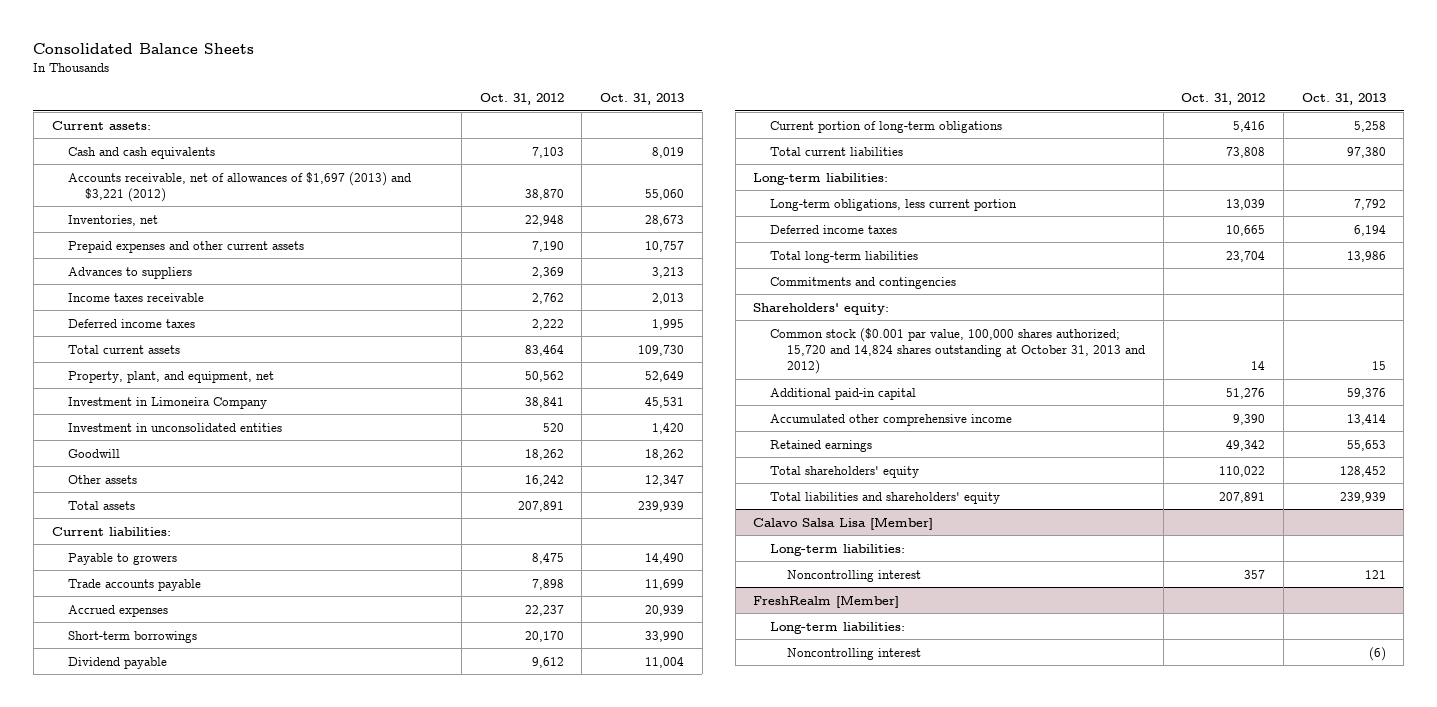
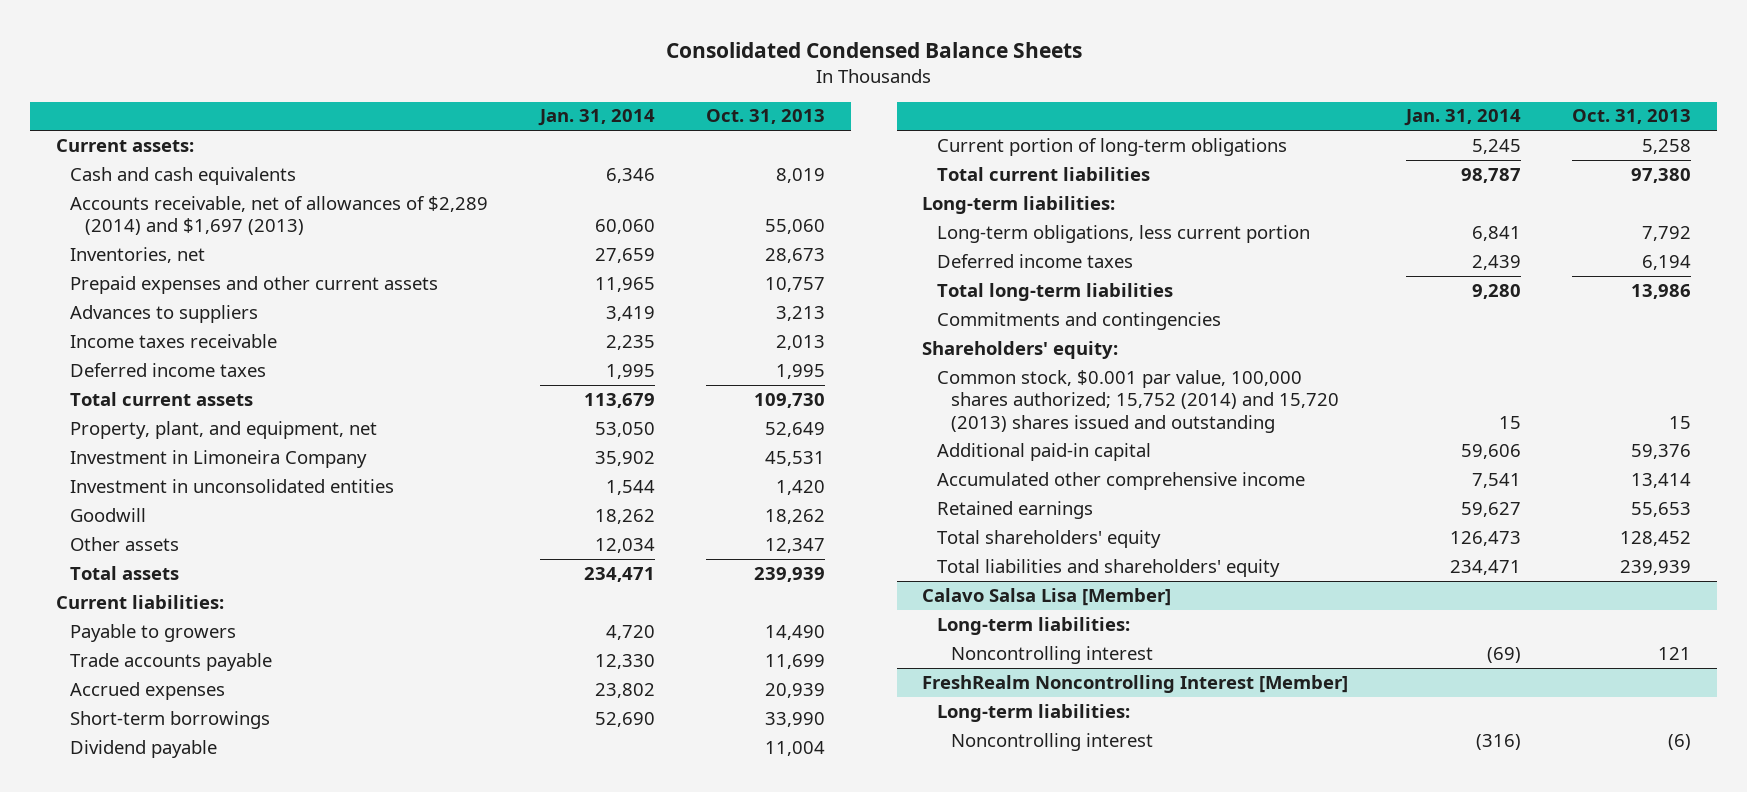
- Consolidated Balance Sheets
+ Consolidated Condensed Balance Sheets
- | Oct. 31, 2012 | Oct. 31, 2013
+ | Jan. 31, 2014 | Oct. 31, 2013
- Accounts receivable, net of allowances of $1,697 (2013) and $3,221 (2012) | 38,870 | 55,060
+ Accounts receivable, net of allowances of $2,289 (2014) and $1,697 (2013) | 60,060 | 55,060
- Common stock ($0.001 par value, 100,000 shares authorized; 15,720 and 14,824 shares outstanding at October 31, 2013 and 2012) | 14 | 15
+ Common stock, $0.001 par value, 100,000 shares authorized; 15,752 (2014) and 15,720 (2013) shares issued and outstanding | 15 | 15
- FreshRealm [Member]
+ FreshRealm Noncontrolling Interest [Member]

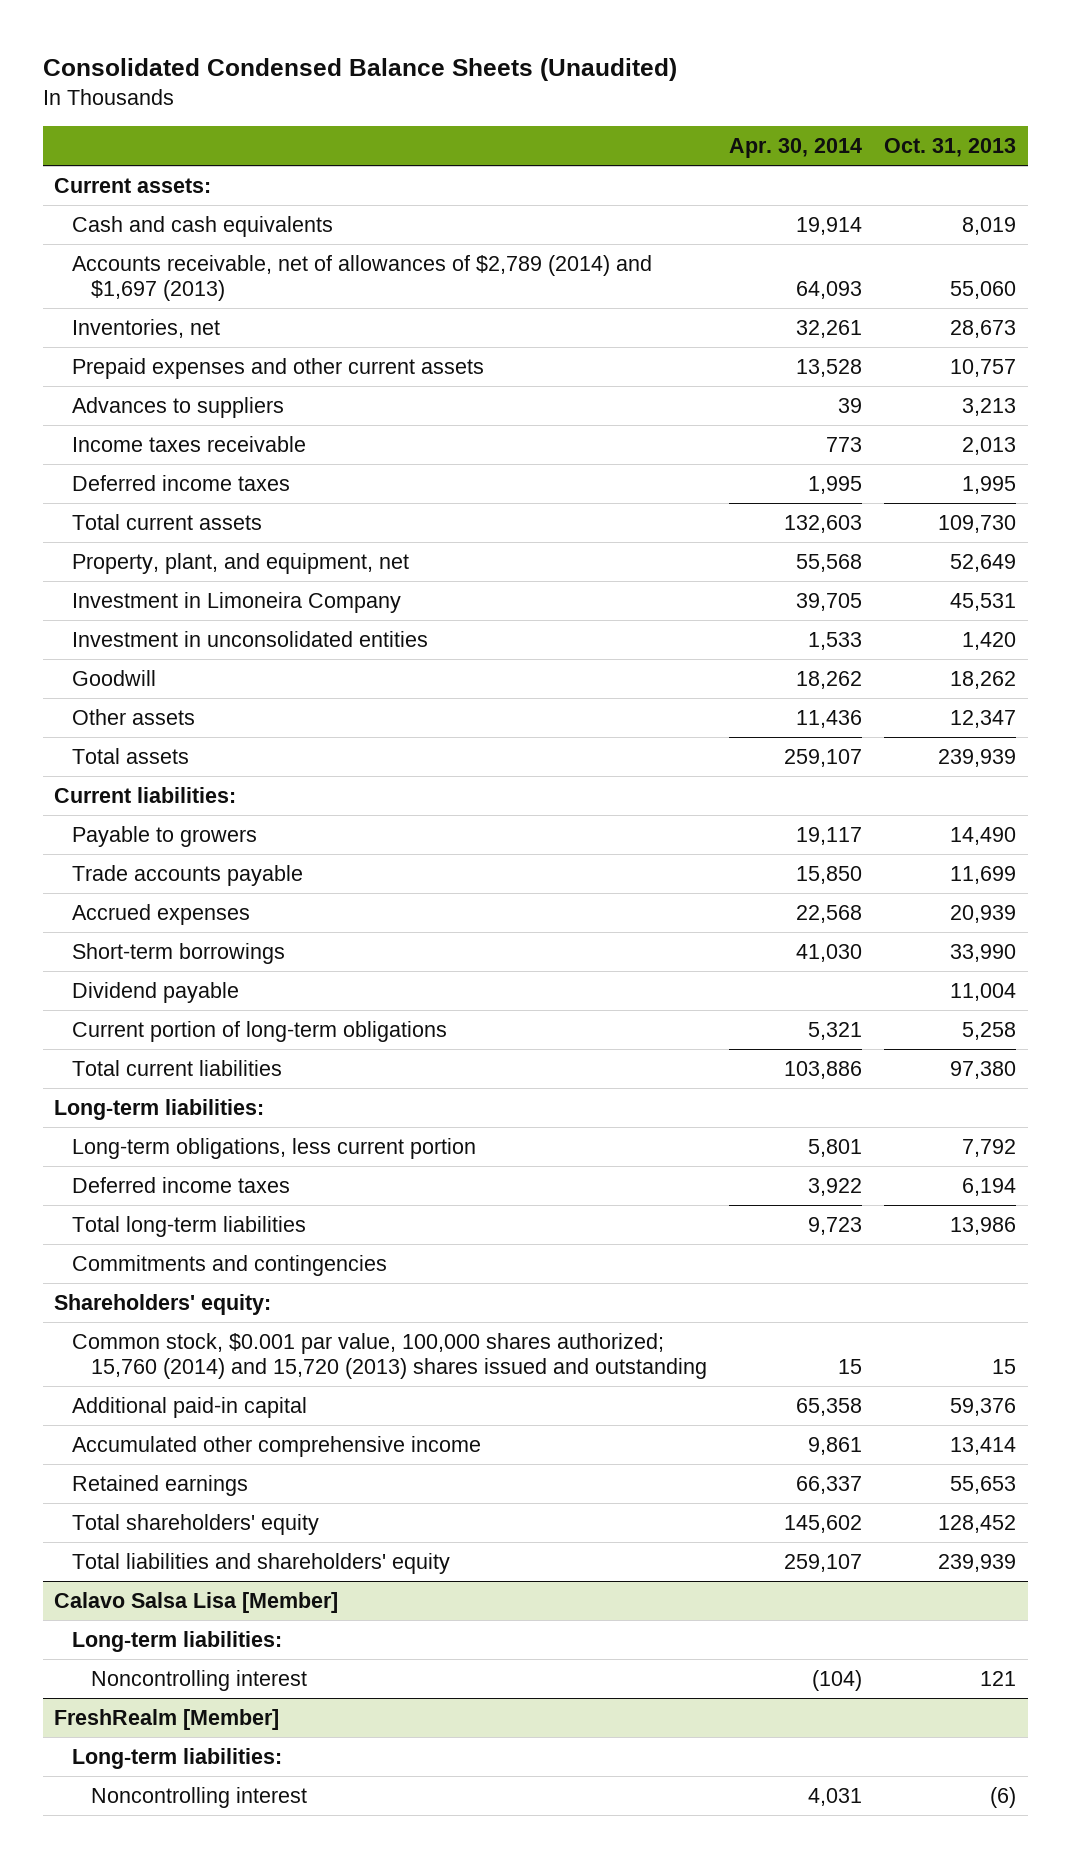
- Consolidated Condensed Balance Sheets
+ Consolidated Condensed Balance Sheets (Unaudited)
- | Jan. 31, 2014 | Oct. 31, 2013
+ | Apr. 30, 2014 | Oct. 31, 2013
- Accounts receivable, net of allowances of $2,289 (2014) and $1,697 (2013) | 60,060 | 55,060
+ Accounts receivable, net of allowances of $2,789 (2014) and $1,697 (2013) | 64,093 | 55,060
- Common stock, $0.001 par value, 100,000 shares authorized; 15,752 (2014) and 15,720 (2013) shares issued and outstanding | 15 | 15
+ Common stock, $0.001 par value, 100,000 shares authorized; 15,760 (2014) and 15,720 (2013) shares issued and outstanding | 15 | 15
- FreshRealm Noncontrolling Interest [Member]
+ FreshRealm [Member]

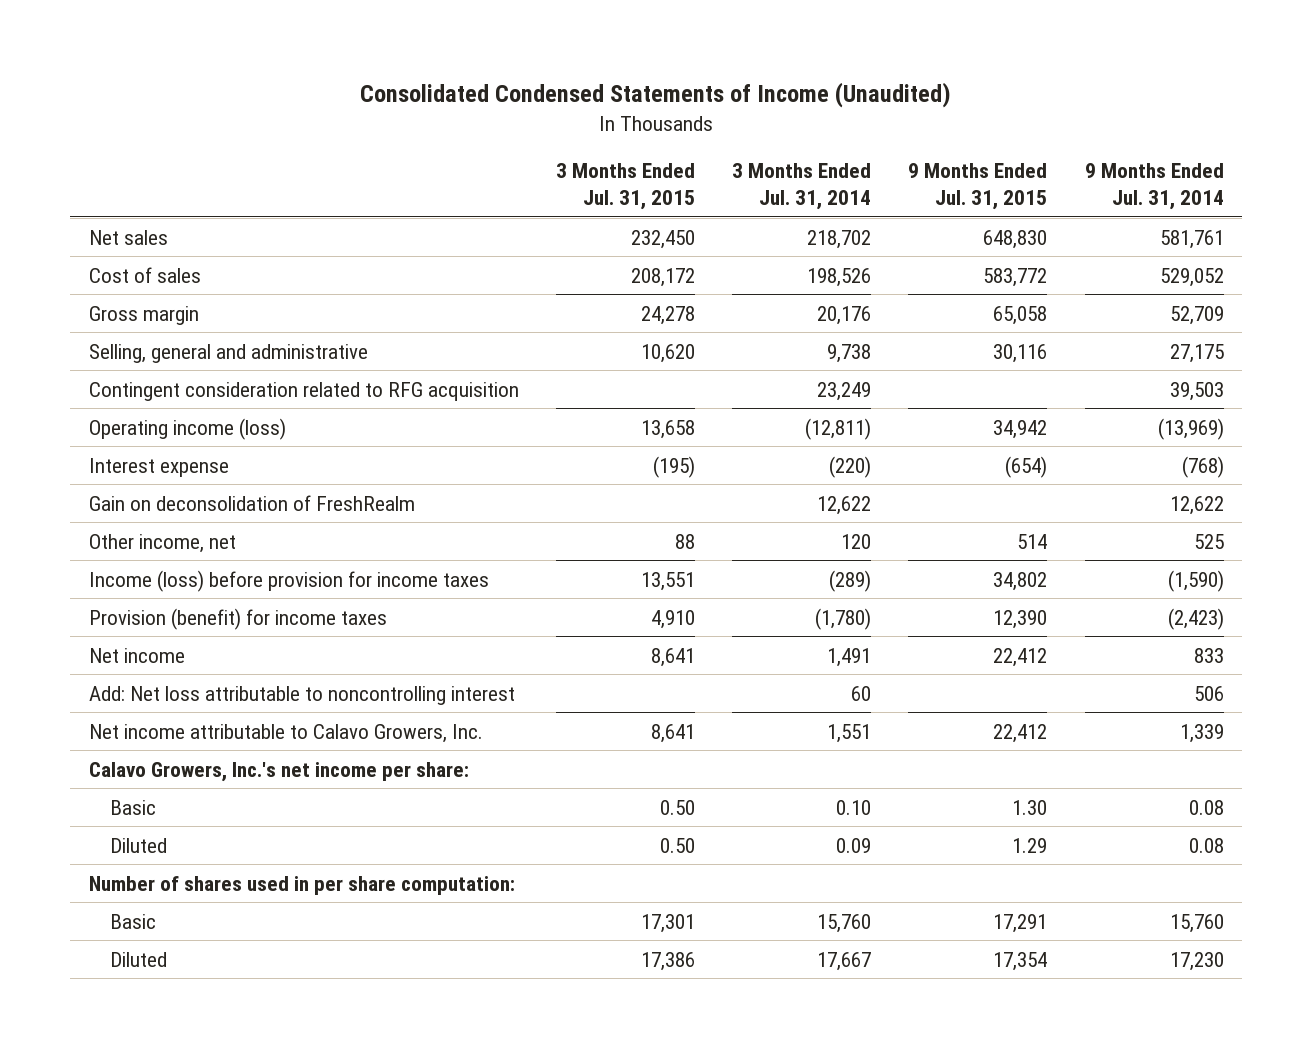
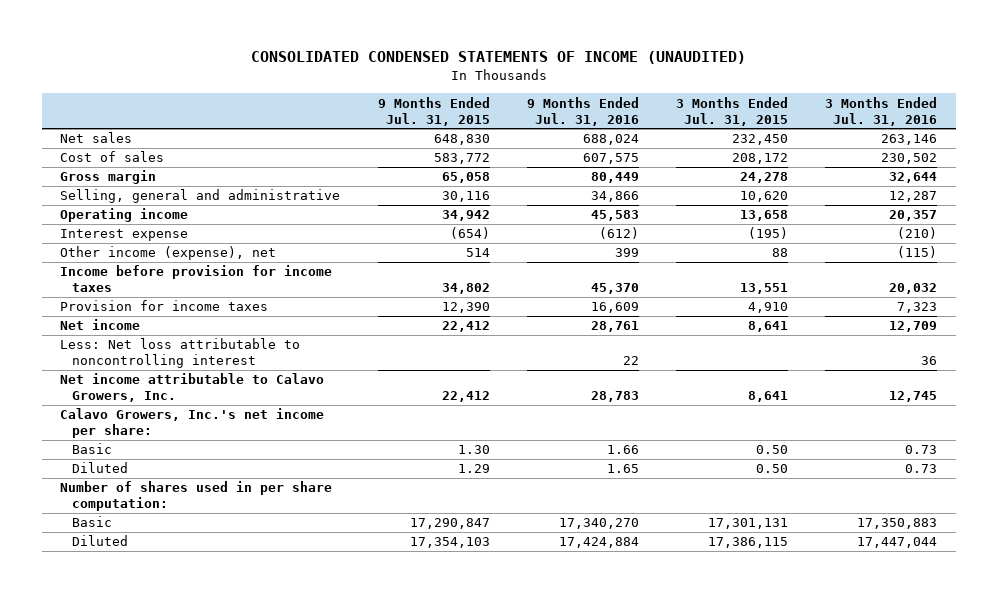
- Consolidated Condensed Statements of Income (Unaudited)
+ CONSOLIDATED CONDENSED STATEMENTS OF INCOME (UNAUDITED)
- | 3 Months Ended Jul. 31, 2015 | 3 Months Ended Jul. 31, 2014 | 9 Months Ended Jul. 31, 2015 | 9 Months Ended Jul. 31, 2014
+ | 9 Months Ended Jul. 31, 2015 | 9 Months Ended Jul. 31, 2016 | 3 Months Ended Jul. 31, 2015 | 3 Months Ended Jul. 31, 2016
- Contingent consideration related to RFG acquisition | | 23,249 | | 39,503
- Operating income (loss) | 13,658 | (12,811) | 34,942 | (13,969)
+ Operating income | 34,942 | 45,583 | 13,658 | 20,357
- Gain on deconsolidation of FreshRealm | | 12,622 | | 12,622
- Other income, net | 88 | 120 | 514 | 525
- Income (loss) before provision for income taxes | 13,551 | (289) | 34,802 | (1,590)
- Provision (benefit) for income taxes | 4,910 | (1,780) | 12,390 | (2,423)
+ Other income (expense), net | 514 | 399 | 88 | (115)
+ Income before provision for income taxes | 34,802 | 45,370 | 13,551 | 20,032
+ Provision for income taxes | 12,390 | 16,609 | 4,910 | 7,323
- Add: Net loss attributable to noncontrolling interest | | 60 | | 506
+ Less: Net loss attributable to noncontrolling interest | | 22 | | 36
- Basic | 17,301 | 15,760 | 17,291 | 15,760
- Diluted | 17,386 | 17,667 | 17,354 | 17,230
+ Basic | 17,290,847 | 17,340,270 | 17,301,131 | 17,350,883
+ Diluted | 17,354,103 | 17,424,884 | 17,386,115 | 17,447,044

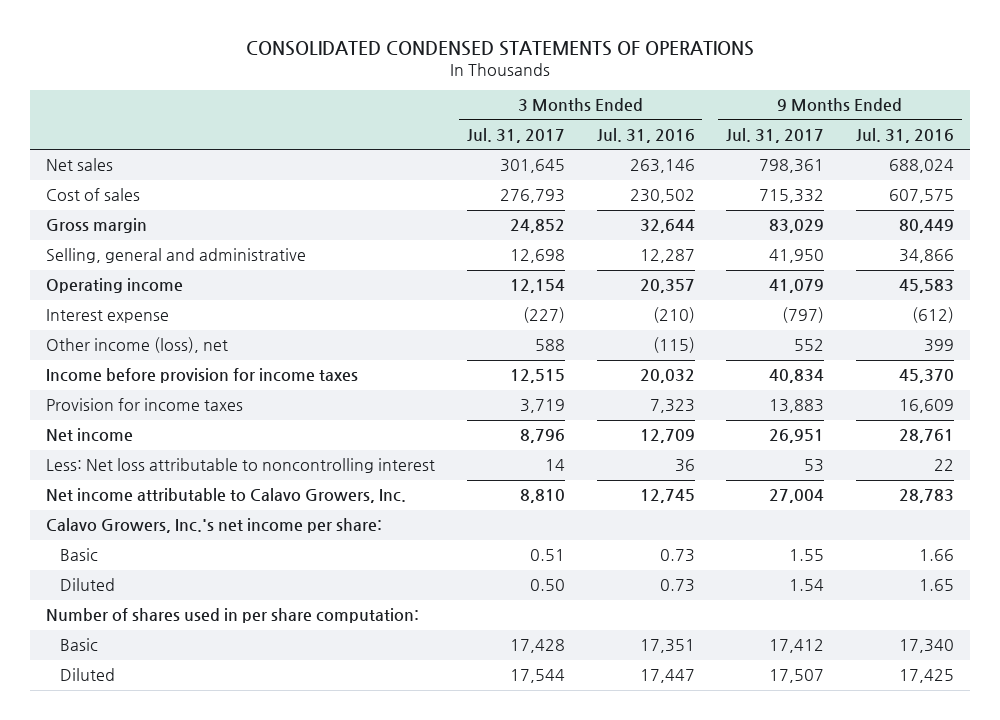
- CONSOLIDATED CONDENSED STATEMENTS OF INCOME (UNAUDITED)
+ CONSOLIDATED CONDENSED STATEMENTS OF OPERATIONS
- | 9 Months Ended Jul. 31, 2015 | 9 Months Ended Jul. 31, 2016 | 3 Months Ended Jul. 31, 2015 | 3 Months Ended Jul. 31, 2016
+ | 3 Months Ended Jul. 31, 2017 | 3 Months Ended Jul. 31, 2016 | 9 Months Ended Jul. 31, 2017 | 9 Months Ended Jul. 31, 2016
- Other income (expense), net | 514 | 399 | 88 | (115)
+ Other income (loss), net | 588 | (115) | 552 | 399
- Basic | 17,290,847 | 17,340,270 | 17,301,131 | 17,350,883
- Diluted | 17,354,103 | 17,424,884 | 17,386,115 | 17,447,044
+ Basic | 17,428 | 17,351 | 17,412 | 17,340
+ Diluted | 17,544 | 17,447 | 17,507 | 17,425

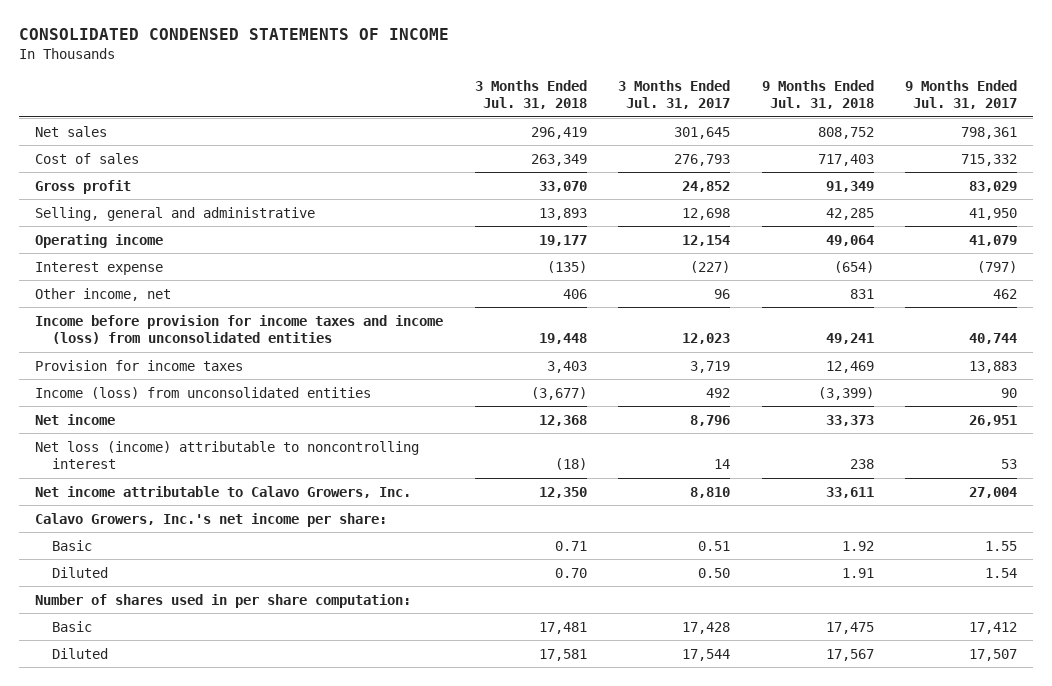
- CONSOLIDATED CONDENSED STATEMENTS OF OPERATIONS
+ CONSOLIDATED CONDENSED STATEMENTS OF INCOME
- | 3 Months Ended Jul. 31, 2017 | 3 Months Ended Jul. 31, 2016 | 9 Months Ended Jul. 31, 2017 | 9 Months Ended Jul. 31, 2016
+ | 3 Months Ended Jul. 31, 2018 | 3 Months Ended Jul. 31, 2017 | 9 Months Ended Jul. 31, 2018 | 9 Months Ended Jul. 31, 2017
- Gross margin | 24,852 | 32,644 | 83,029 | 80,449
+ Gross profit | 33,070 | 24,852 | 91,349 | 83,029
- Other income (loss), net | 588 | (115) | 552 | 399
- Income before provision for income taxes | 12,515 | 20,032 | 40,834 | 45,370
+ Other income, net | 406 | 96 | 831 | 462
+ Income before provision for income taxes and income (loss) from unconsolidated entities | 19,448 | 12,023 | 49,241 | 40,744
+ Income (loss) from unconsolidated entities | (3,677) | 492 | (3,399) | 90
- Less: Net loss attributable to noncontrolling interest | 14 | 36 | 53 | 22
+ Net loss (income) attributable to noncontrolling interest | (18) | 14 | 238 | 53

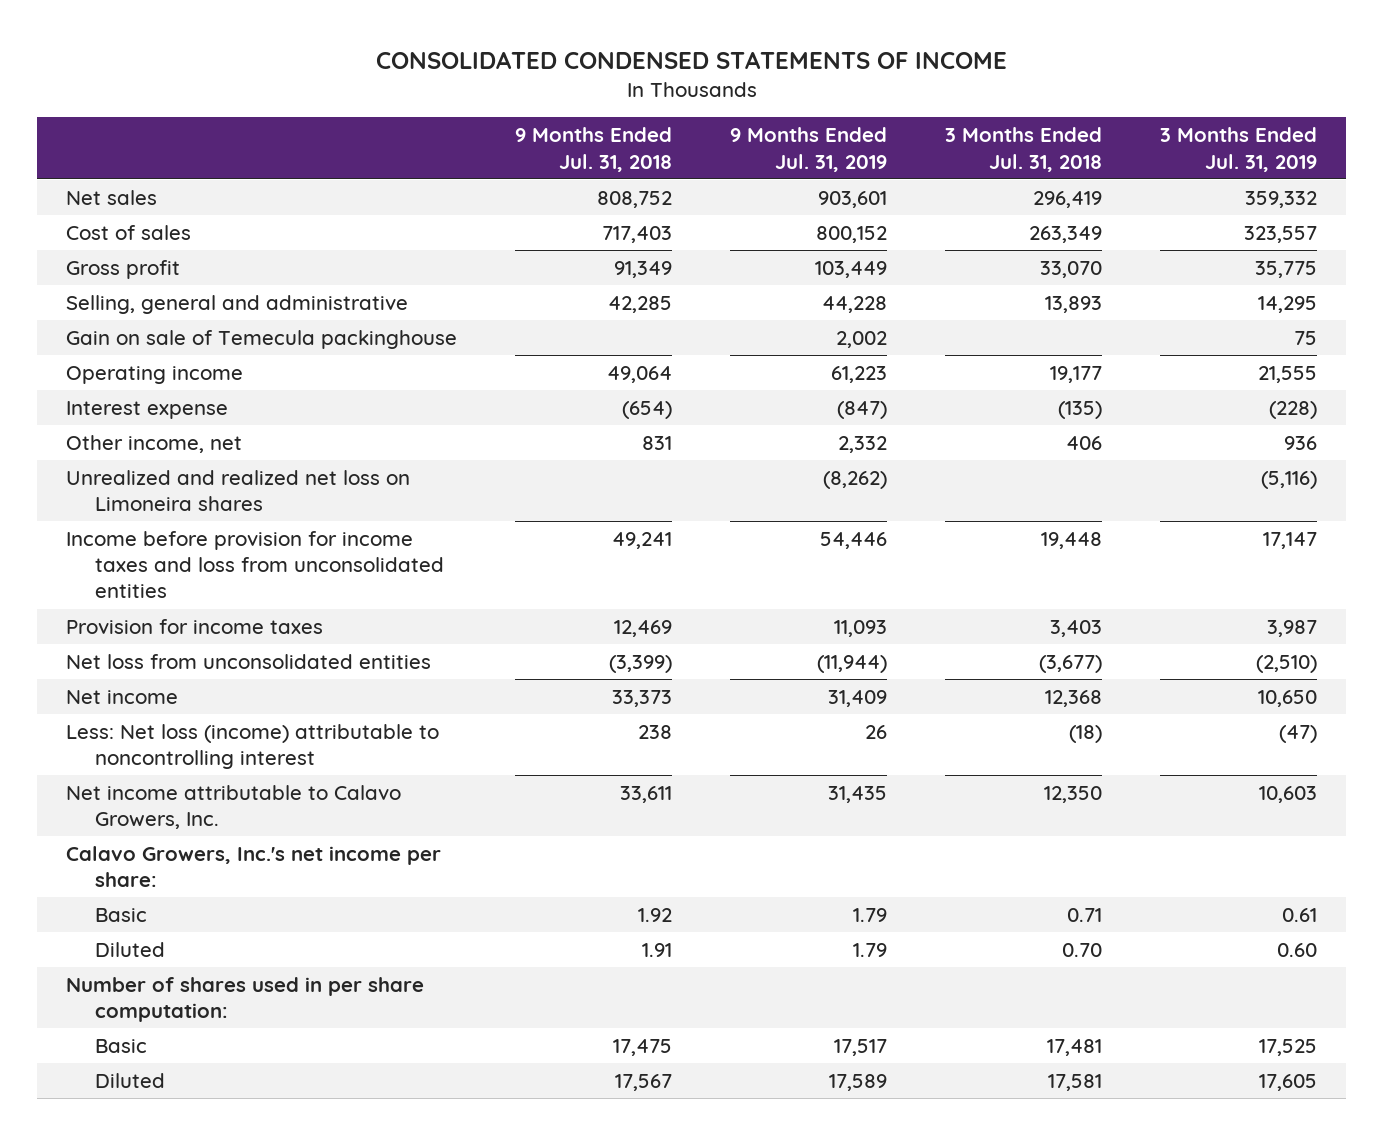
- | 3 Months Ended Jul. 31, 2018 | 3 Months Ended Jul. 31, 2017 | 9 Months Ended Jul. 31, 2018 | 9 Months Ended Jul. 31, 2017
+ | 9 Months Ended Jul. 31, 2018 | 9 Months Ended Jul. 31, 2019 | 3 Months Ended Jul. 31, 2018 | 3 Months Ended Jul. 31, 2019
+ Gain on sale of Temecula packinghouse | | 2,002 | | 75
- Income before provision for income taxes and income (loss) from unconsolidated entities | 19,448 | 12,023 | 49,241 | 40,744
+ Unrealized and realized net loss on Limoneira shares | | (8,262) | | (5,116)
+ Income before provision for income taxes and loss from unconsolidated entities | 49,241 | 54,446 | 19,448 | 17,147
- Income (loss) from unconsolidated entities | (3,677) | 492 | (3,399) | 90
+ Net loss from unconsolidated entities | (3,399) | (11,944) | (3,677) | (2,510)
- Net loss (income) attributable to noncontrolling interest | (18) | 14 | 238 | 53
+ Less: Net loss (income) attributable to noncontrolling interest | 238 | 26 | (18) | (47)

